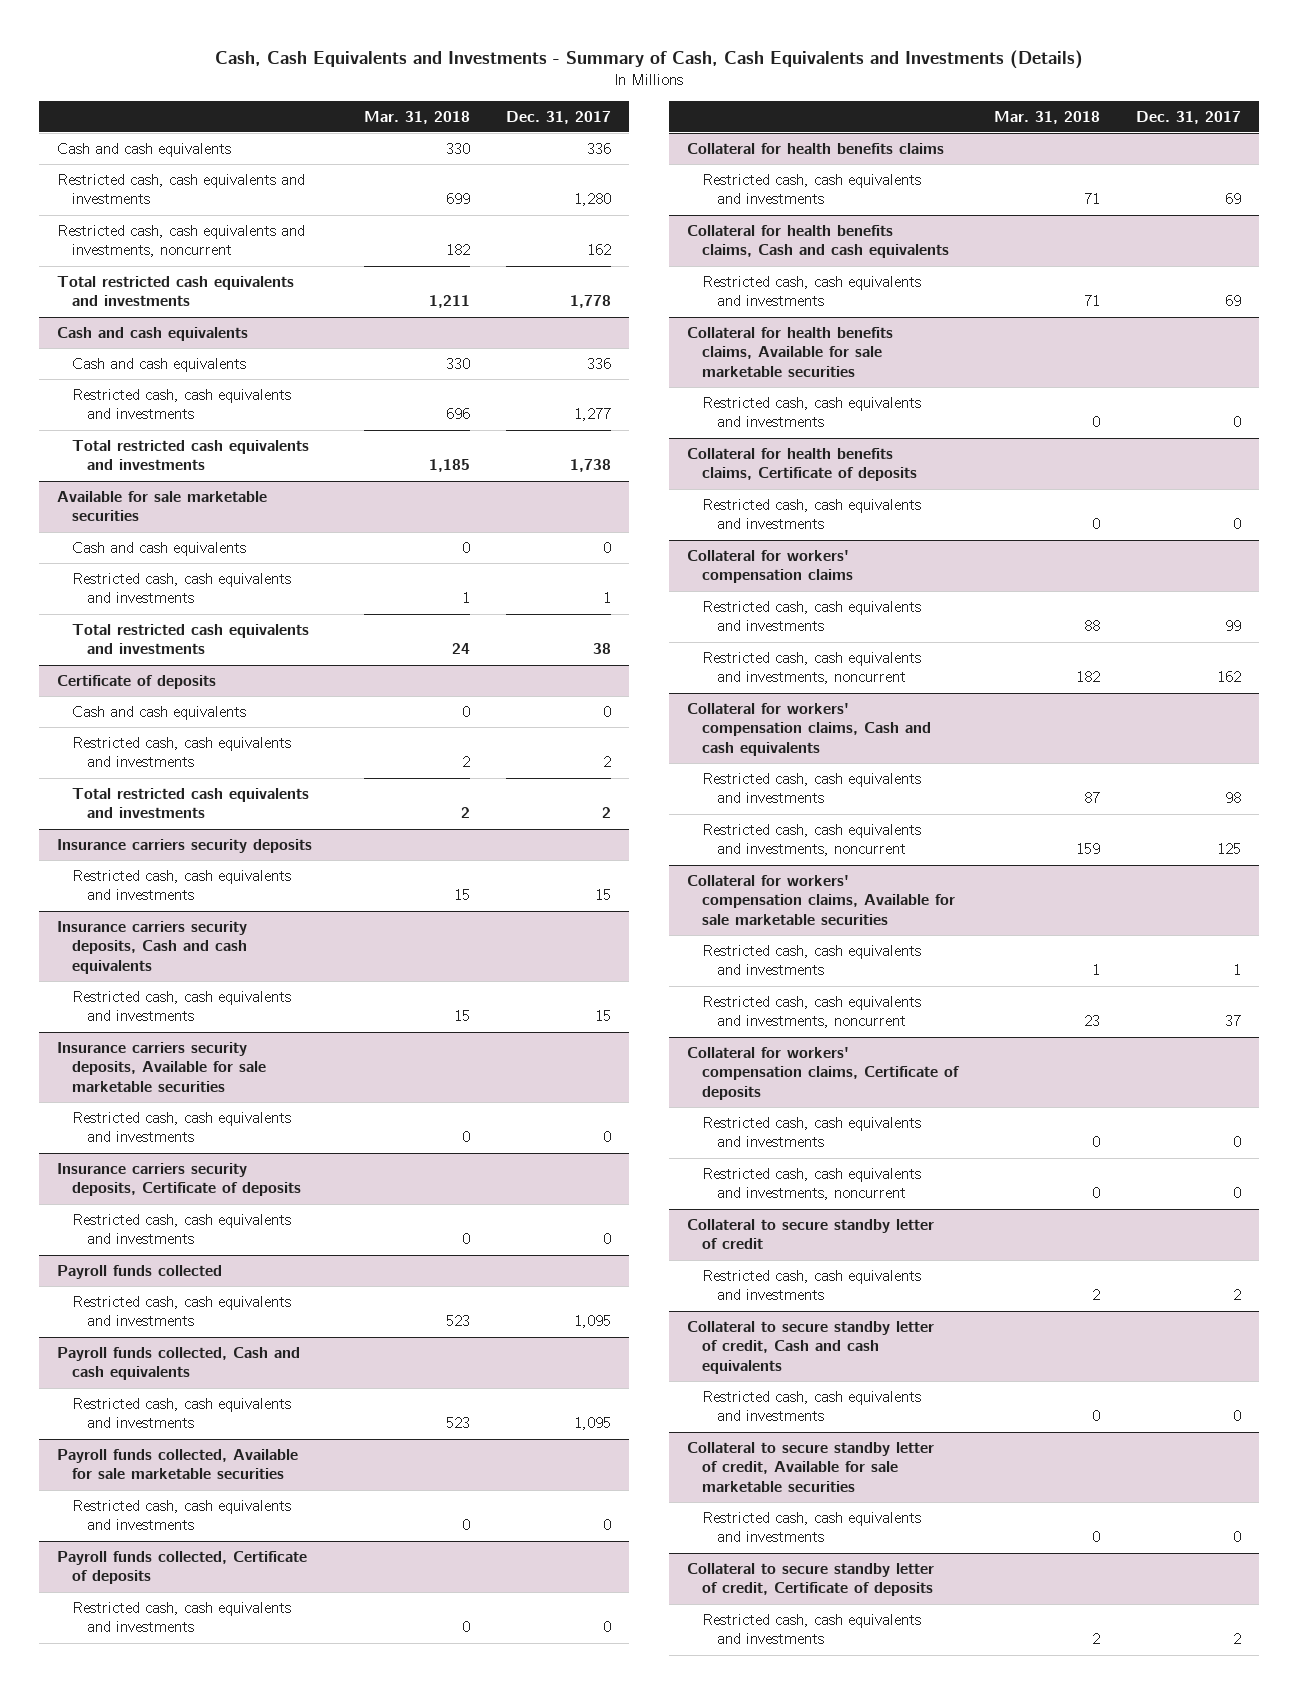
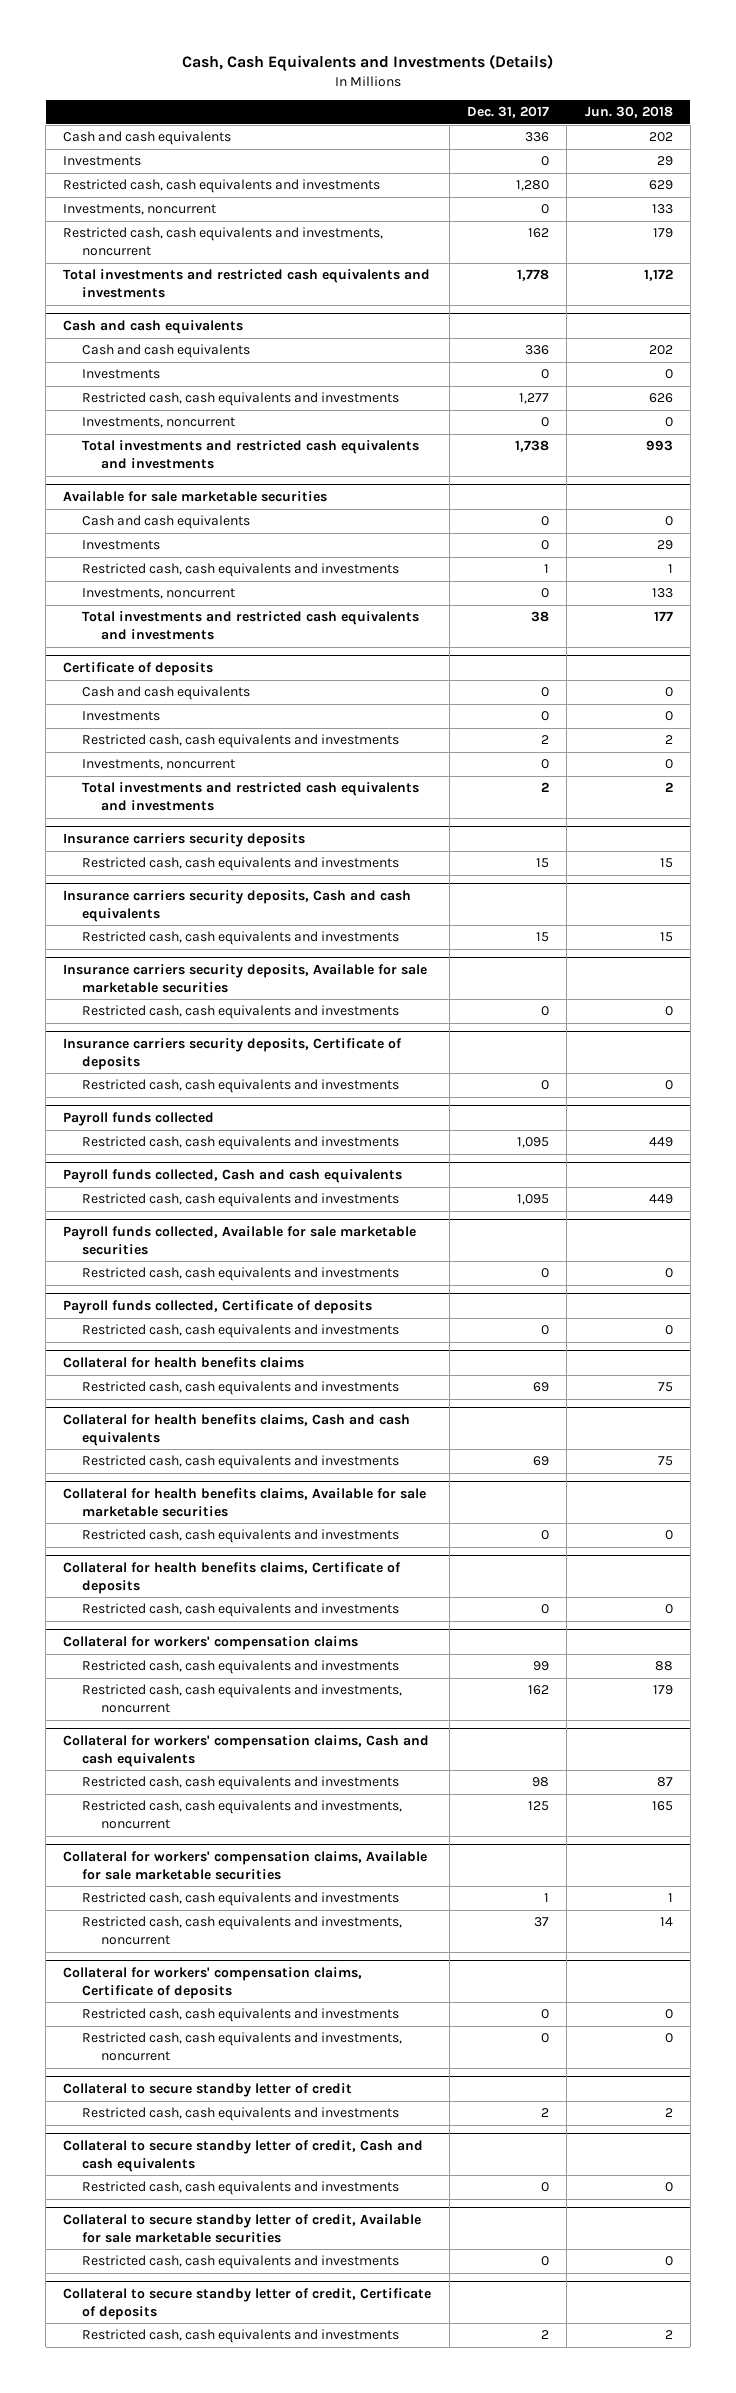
- Cash, Cash Equivalents and Investments - Summary of Cash, Cash Equivalents and Investments (Details)
+ Cash, Cash Equivalents and Investments (Details)
- | Mar. 31, 2018 | Dec. 31, 2017
+ | Dec. 31, 2017 | Jun. 30, 2018
+ Investments | 0 | 29
+ Investments, noncurrent | 0 | 133
- Total restricted cash equivalents and investments | 1,211 | 1,778
+ Total investments and restricted cash equivalents and investments | 1,778 | 1,172
@ Cash and cash equivalents
+ Investments | 0 | 0
- Total restricted cash equivalents and investments | 1,185 | 1,738
+ Investments, noncurrent | 0 | 0
+ Total investments and restricted cash equivalents and investments | 1,738 | 993
@ Available for sale marketable securities
+ Investments | 0 | 29
- Total restricted cash equivalents and investments | 24 | 38
+ Investments, noncurrent | 0 | 133
+ Total investments and restricted cash equivalents and investments | 38 | 177
@ Certificate of deposits
+ Investments | 0 | 0
- Total restricted cash equivalents and investments | 2 | 2
+ Investments, noncurrent | 0 | 0
+ Total investments and restricted cash equivalents and investments | 2 | 2

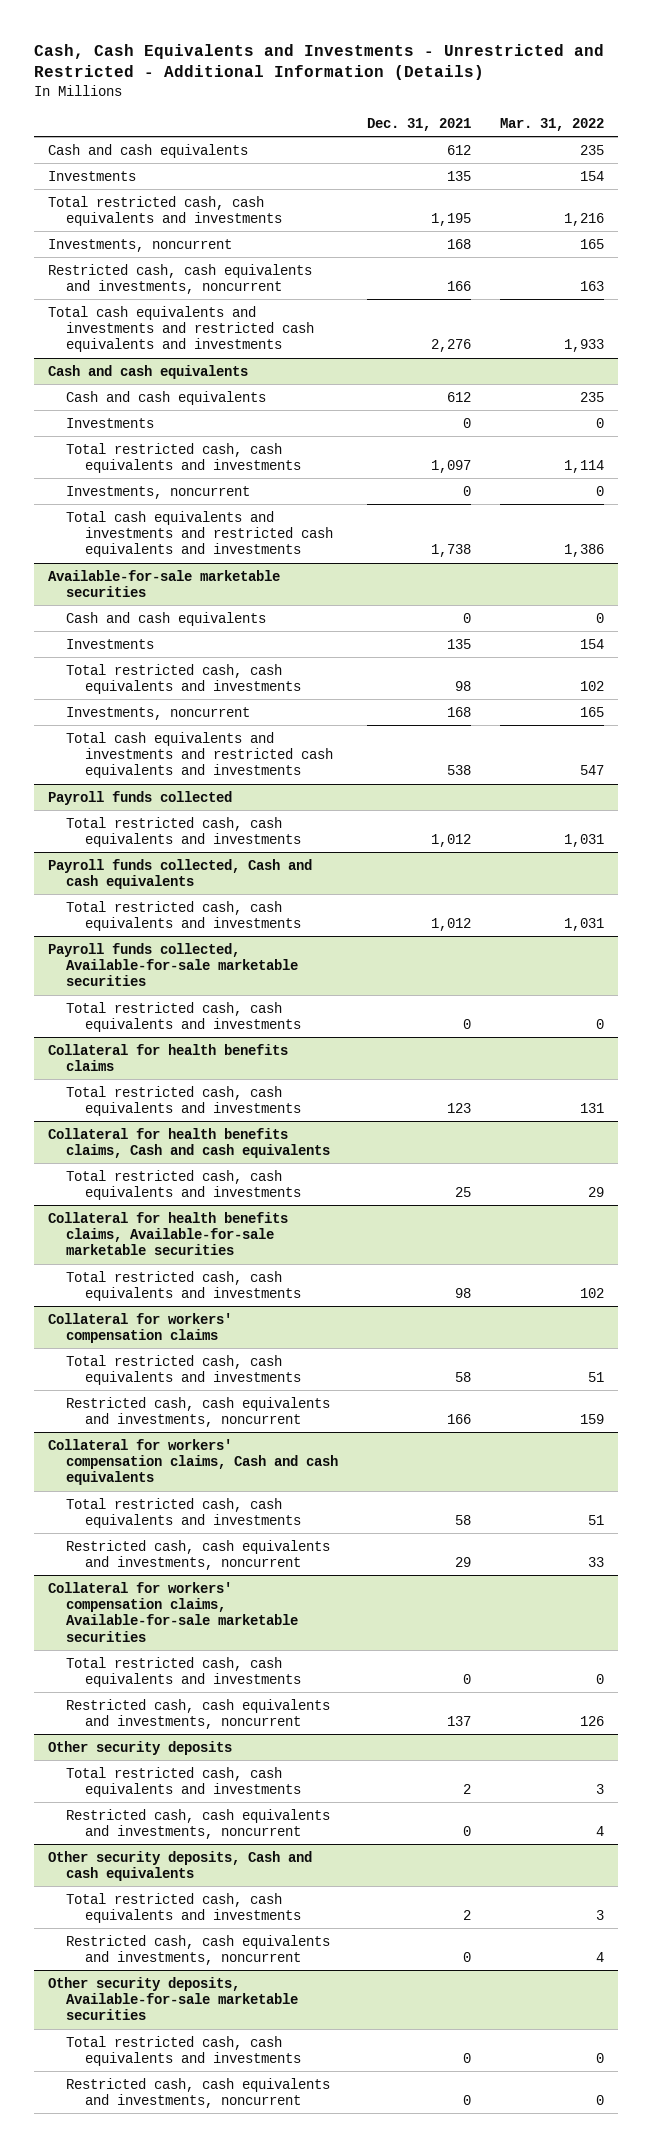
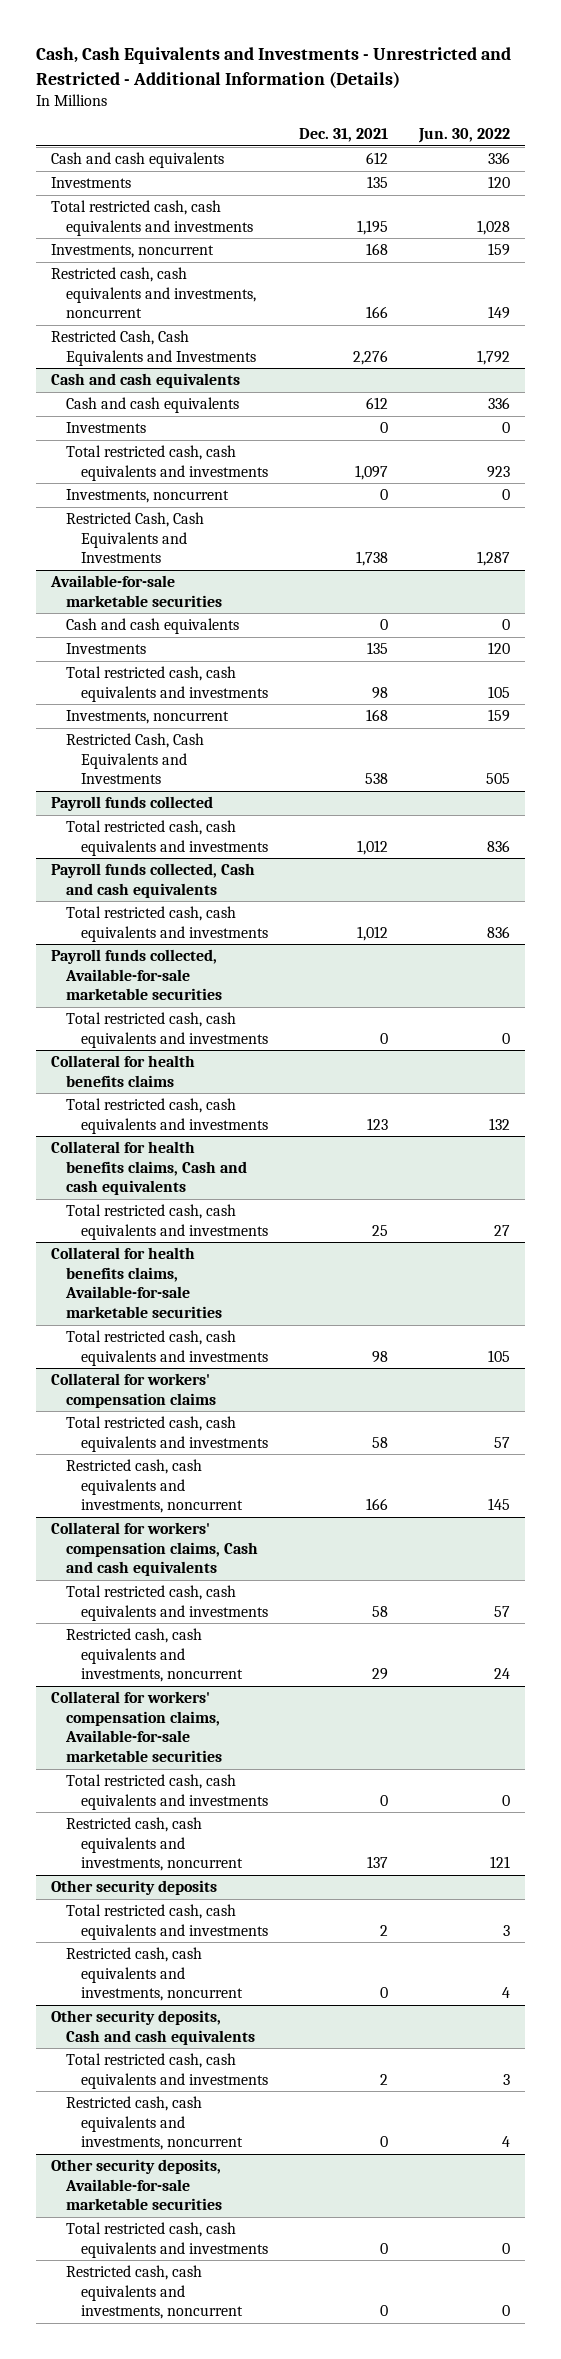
- | Dec. 31, 2021 | Mar. 31, 2022
+ | Dec. 31, 2021 | Jun. 30, 2022
- Total cash equivalents and investments and restricted cash equivalents and investments | 2,276 | 1,933
+ Restricted Cash, Cash Equivalents and Investments | 2,276 | 1,792
@ Cash and cash equivalents
- Total cash equivalents and investments and restricted cash equivalents and investments | 1,738 | 1,386
+ Restricted Cash, Cash Equivalents and Investments | 1,738 | 1,287
@ Available-for-sale marketable securities
- Total cash equivalents and investments and restricted cash equivalents and investments | 538 | 547
+ Restricted Cash, Cash Equivalents and Investments | 538 | 505

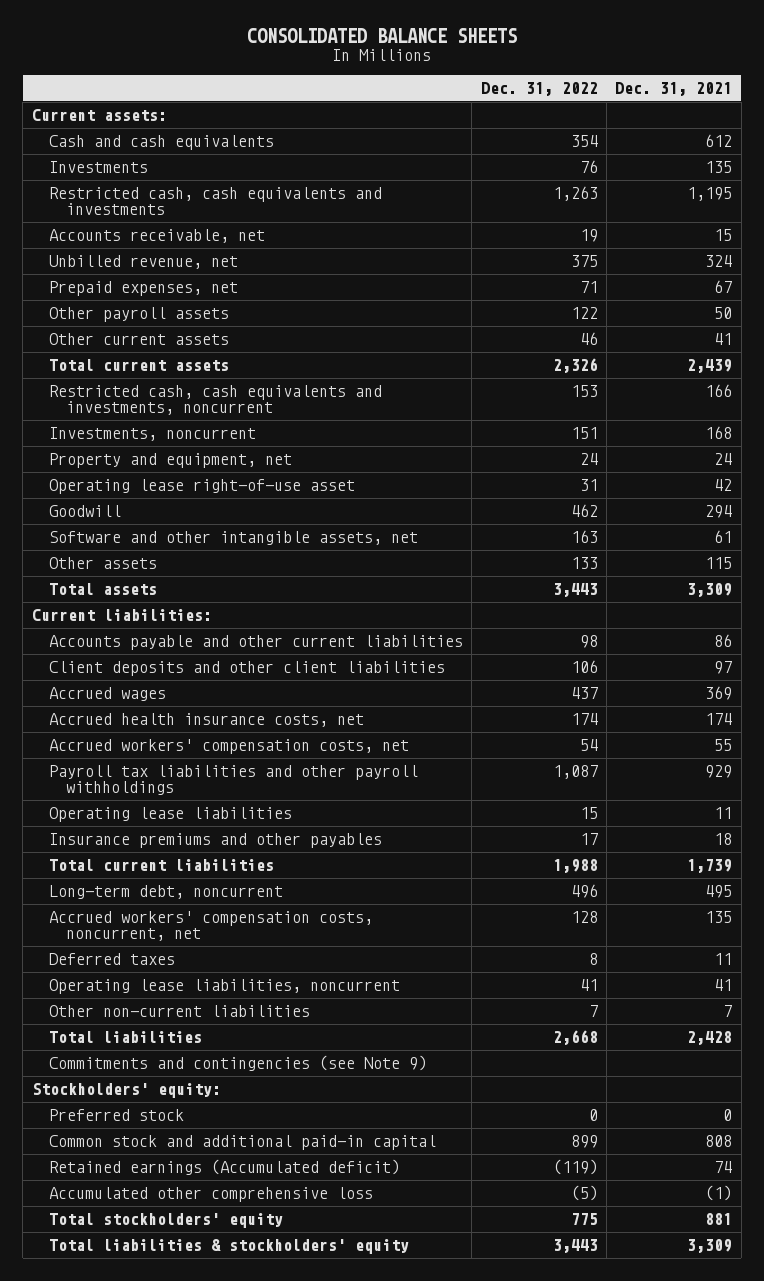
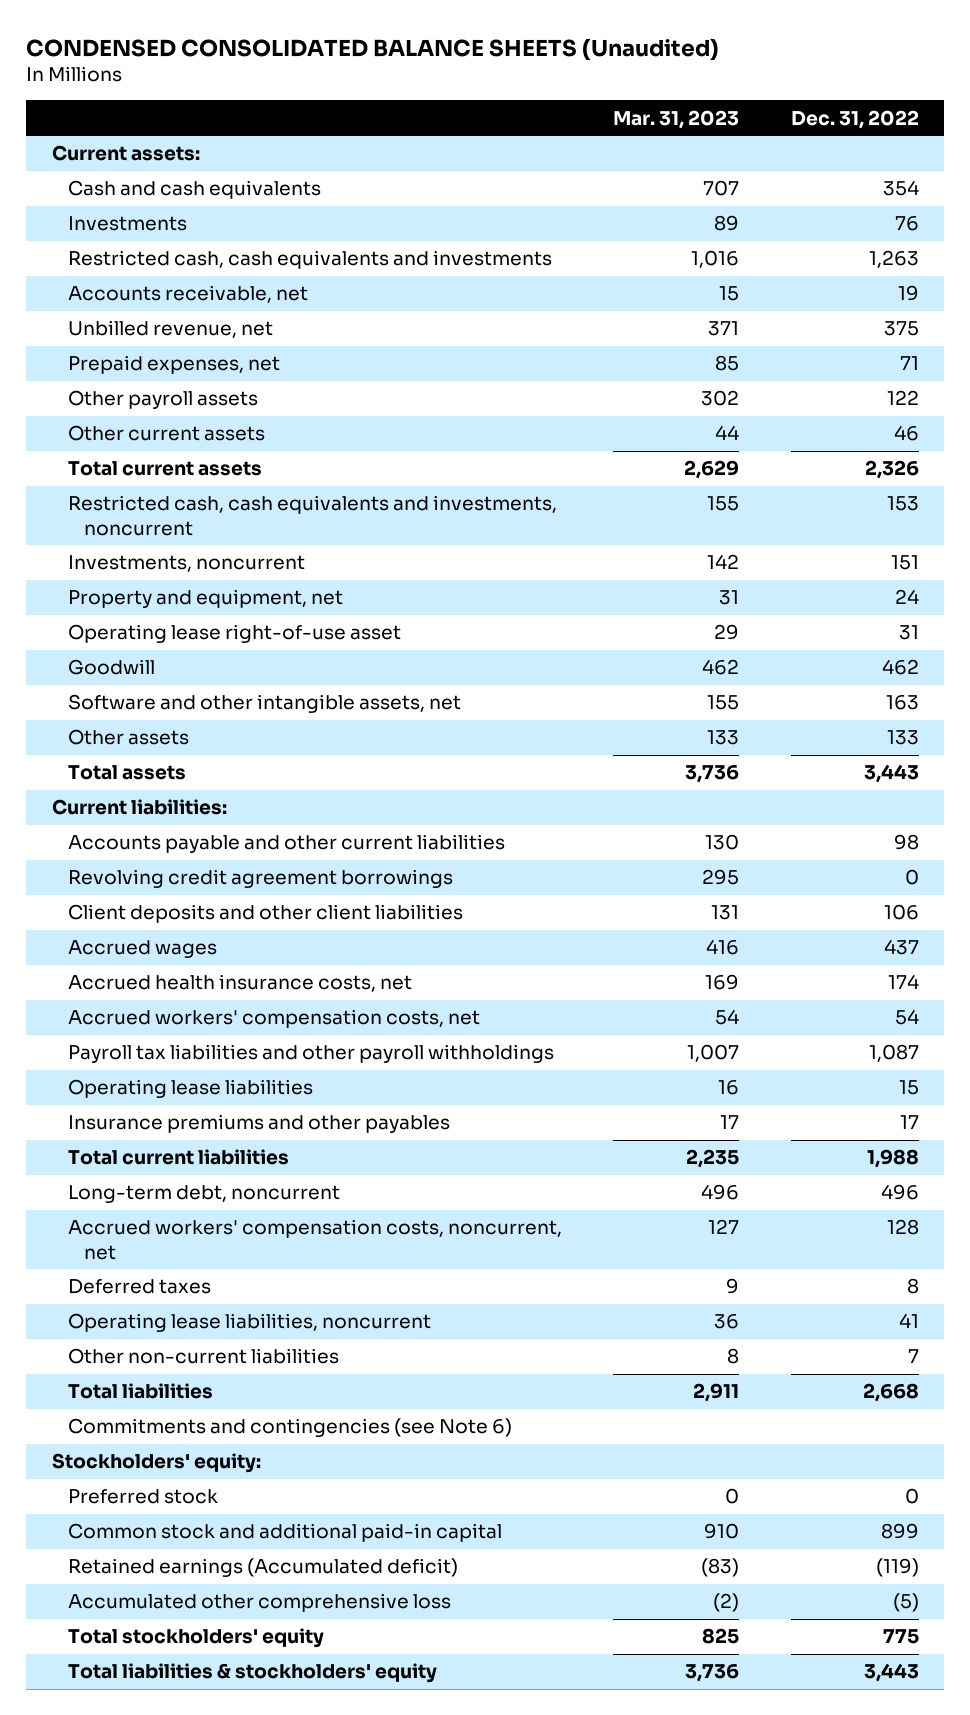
- CONSOLIDATED BALANCE SHEETS
+ CONDENSED CONSOLIDATED BALANCE SHEETS (Unaudited)
- | Dec. 31, 2022 | Dec. 31, 2021
+ | Mar. 31, 2023 | Dec. 31, 2022
+ Revolving credit agreement borrowings | 295 | 0
- Commitments and contingencies (see Note 9)
+ Commitments and contingencies (see Note 6)

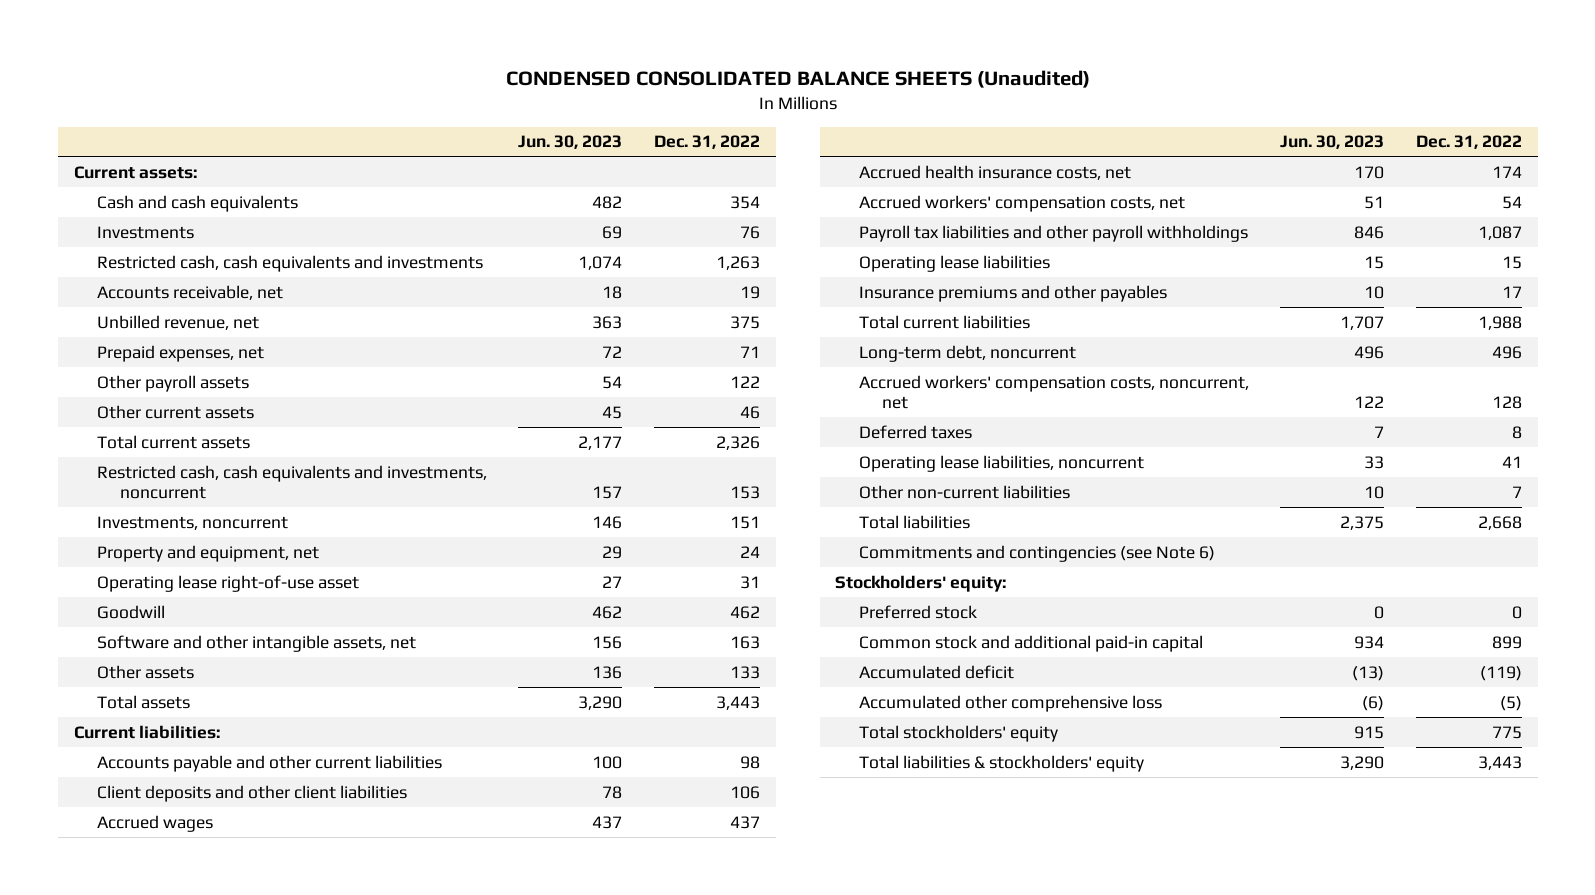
- | Mar. 31, 2023 | Dec. 31, 2022
+ | Jun. 30, 2023 | Dec. 31, 2022
- Revolving credit agreement borrowings | 295 | 0
- Retained earnings (Accumulated deficit) | (83) | (119)
+ Accumulated deficit | (13) | (119)

